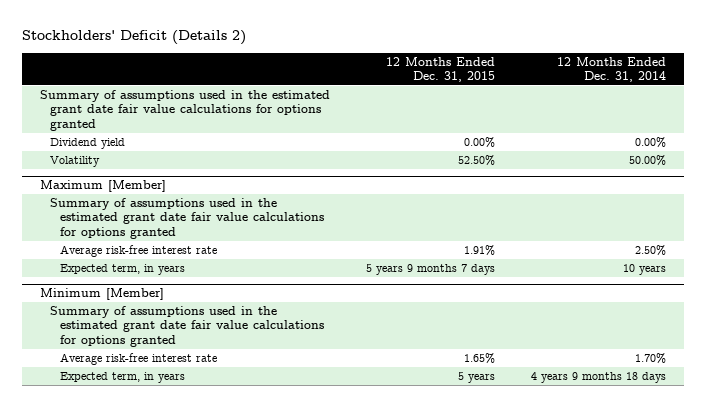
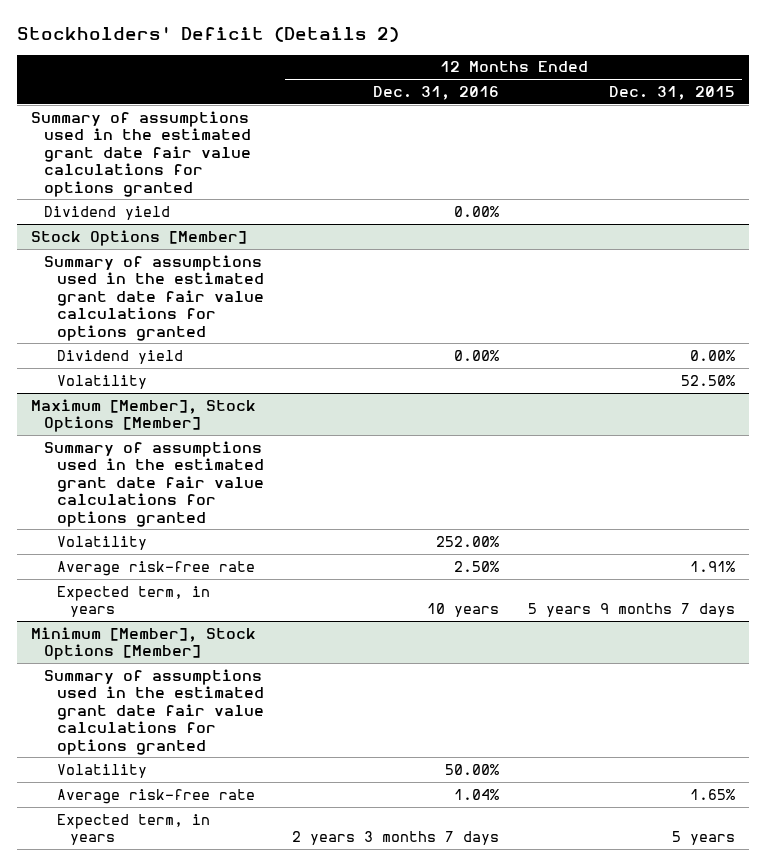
- | 12 Months Ended Dec. 31, 2015 | 12 Months Ended Dec. 31, 2014
+ | 12 Months Ended Dec. 31, 2016 | 12 Months Ended Dec. 31, 2015
+ Dividend yield | 0.00% |
+ Stock Options [Member]
+ Summary of assumptions used in the estimated grant date fair value calculations for options granted
- Maximum [Member]
+ Maximum [Member], Stock Options [Member]
- Average risk-free interest rate | 1.91% | 2.50%
+ Volatility | 252.00% |
+ Average risk-free rate | 2.50% | 1.91%
- Minimum [Member]
+ Minimum [Member], Stock Options [Member]
- Average risk-free interest rate | 1.65% | 1.70%
+ Volatility | 50.00% |
+ Average risk-free rate | 1.04% | 1.65%

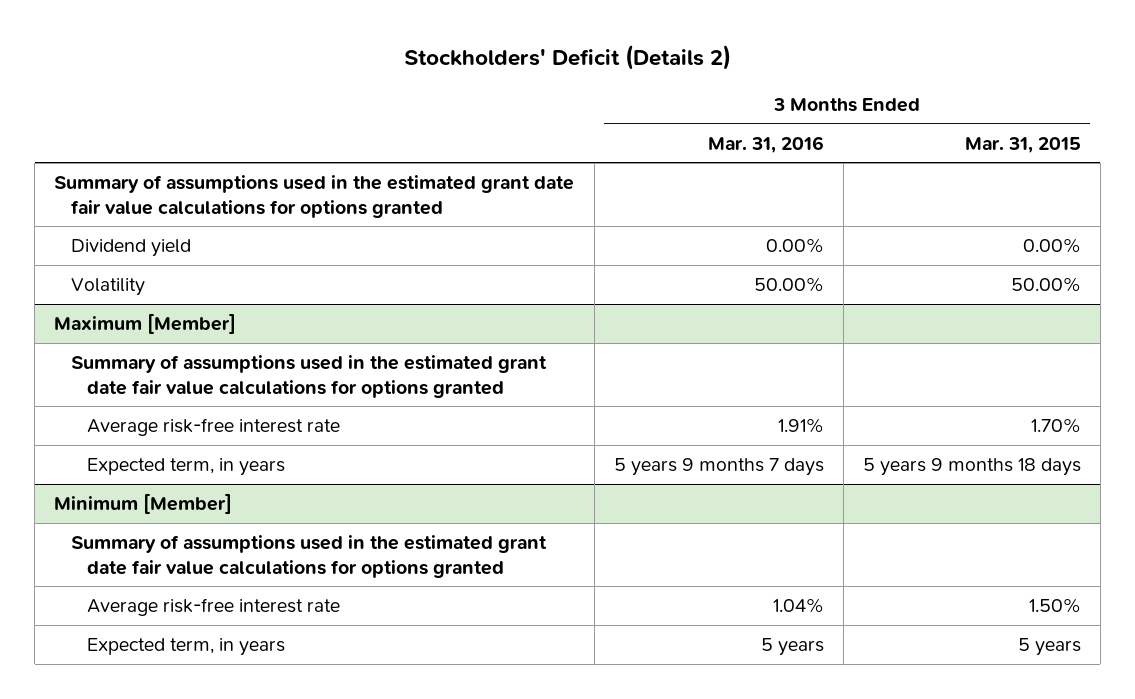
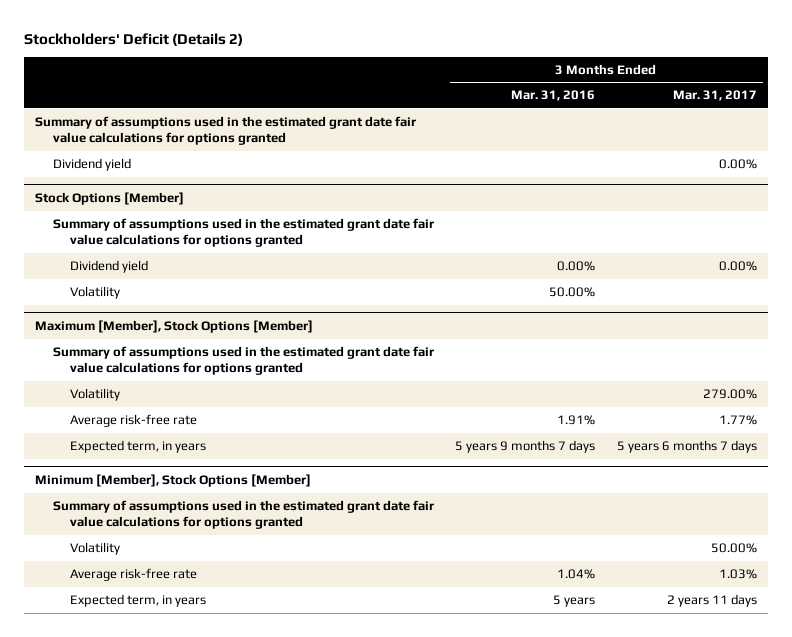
- | 3 Months Ended Mar. 31, 2016 | 3 Months Ended Mar. 31, 2015
+ | 3 Months Ended Mar. 31, 2016 | 3 Months Ended Mar. 31, 2017
+ Dividend yield | | 0.00%
+ Stock Options [Member]
+ Summary of assumptions used in the estimated grant date fair value calculations for options granted
- Maximum [Member]
+ Maximum [Member], Stock Options [Member]
- Average risk-free interest rate | 1.91% | 1.70%
+ Volatility | | 279.00%
+ Average risk-free rate | 1.91% | 1.77%
- Minimum [Member]
+ Minimum [Member], Stock Options [Member]
- Average risk-free interest rate | 1.04% | 1.50%
+ Volatility | | 50.00%
+ Average risk-free rate | 1.04% | 1.03%

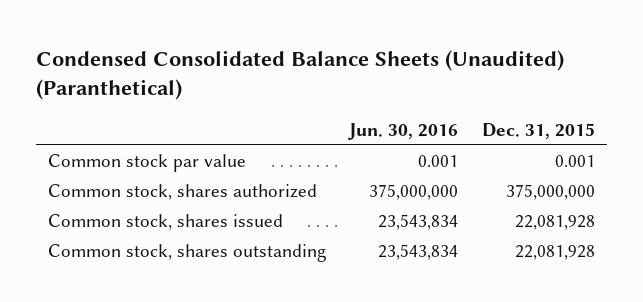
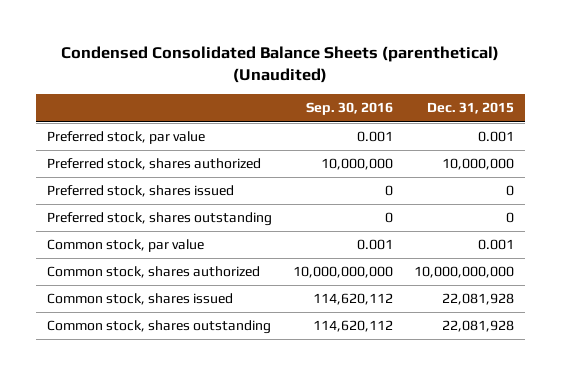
- Condensed Consolidated Balance Sheets (Unaudited) (Paranthetical)
+ Condensed Consolidated Balance Sheets (parenthetical) (Unaudited)
- | Jun. 30, 2016 | Dec. 31, 2015
+ | Sep. 30, 2016 | Dec. 31, 2015
- Common stock par value | 0.001 | 0.001
- Common stock, shares authorized | 375,000,000 | 375,000,000
+ Preferred stock, par value | 0.001 | 0.001
+ Preferred stock, shares authorized | 10,000,000 | 10,000,000
+ Preferred stock, shares issued | 0 | 0
+ Preferred stock, shares outstanding | 0 | 0
+ Common stock, par value | 0.001 | 0.001
+ Common stock, shares authorized | 10,000,000,000 | 10,000,000,000

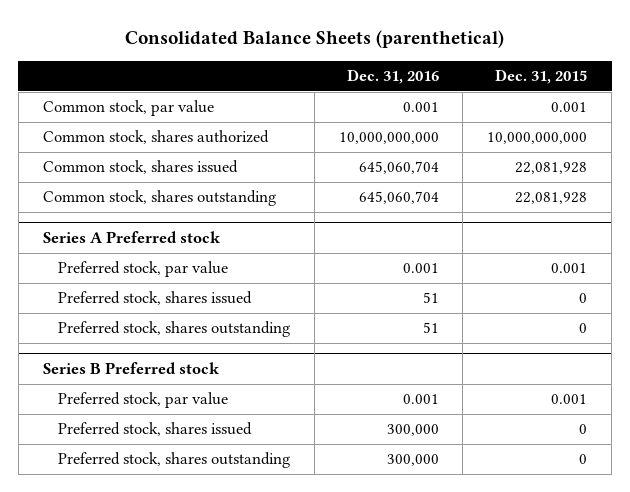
- Condensed Consolidated Balance Sheets (parenthetical) (Unaudited)
+ Consolidated Balance Sheets (parenthetical)
- | Sep. 30, 2016 | Dec. 31, 2015
+ | Dec. 31, 2016 | Dec. 31, 2015
- Preferred stock, par value | 0.001 | 0.001
- Preferred stock, shares authorized | 10,000,000 | 10,000,000
- Preferred stock, shares issued | 0 | 0
- Preferred stock, shares outstanding | 0 | 0
+ Series A Preferred stock
+ Preferred stock, par value | 0.001 | 0.001
+ Preferred stock, shares issued | 51 | 0
+ Preferred stock, shares outstanding | 51 | 0
+ Series B Preferred stock
+ Preferred stock, par value | 0.001 | 0.001
+ Preferred stock, shares issued | 300,000 | 0
+ Preferred stock, shares outstanding | 300,000 | 0

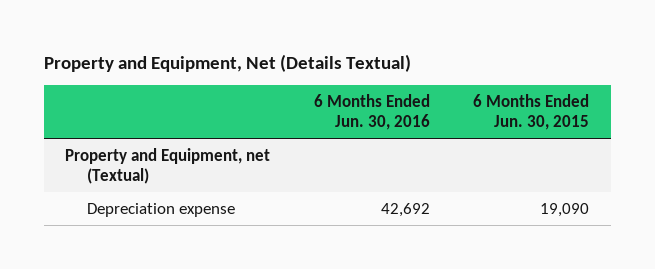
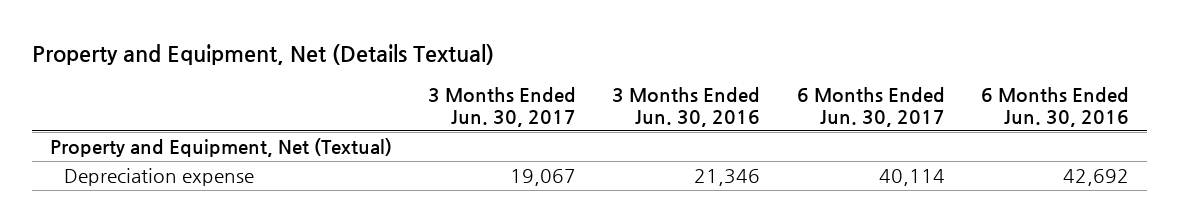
- | 6 Months Ended Jun. 30, 2016 | 6 Months Ended Jun. 30, 2015
+ | 3 Months Ended Jun. 30, 2017 | 3 Months Ended Jun. 30, 2016 | 6 Months Ended Jun. 30, 2017 | 6 Months Ended Jun. 30, 2016
- Property and Equipment, net (Textual)
+ Property and Equipment, Net (Textual)

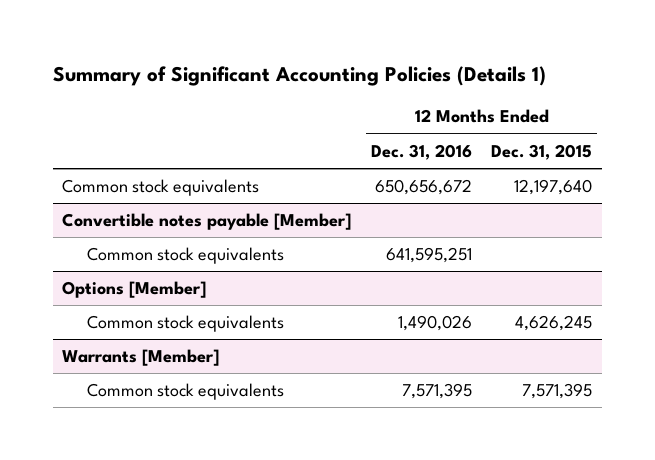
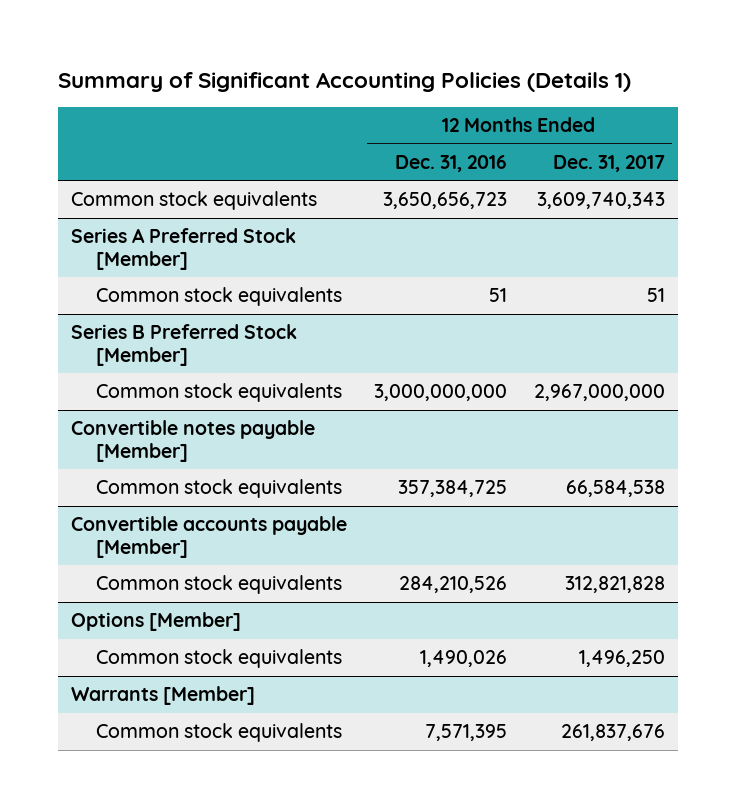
- | 12 Months Ended Dec. 31, 2016 | 12 Months Ended Dec. 31, 2015
+ | 12 Months Ended Dec. 31, 2016 | 12 Months Ended Dec. 31, 2017
- Common stock equivalents | 650,656,672 | 12,197,640
+ Common stock equivalents | 3,650,656,723 | 3,609,740,343
+ Series A Preferred Stock [Member]
+ Common stock equivalents | 51 | 51
+ Series B Preferred Stock [Member]
+ Common stock equivalents | 3,000,000,000 | 2,967,000,000
@ Convertible notes payable [Member]
- Common stock equivalents | 641,595,251 |
+ Common stock equivalents | 357,384,725 | 66,584,538
+ Convertible accounts payable [Member]
+ Common stock equivalents | 284,210,526 | 312,821,828

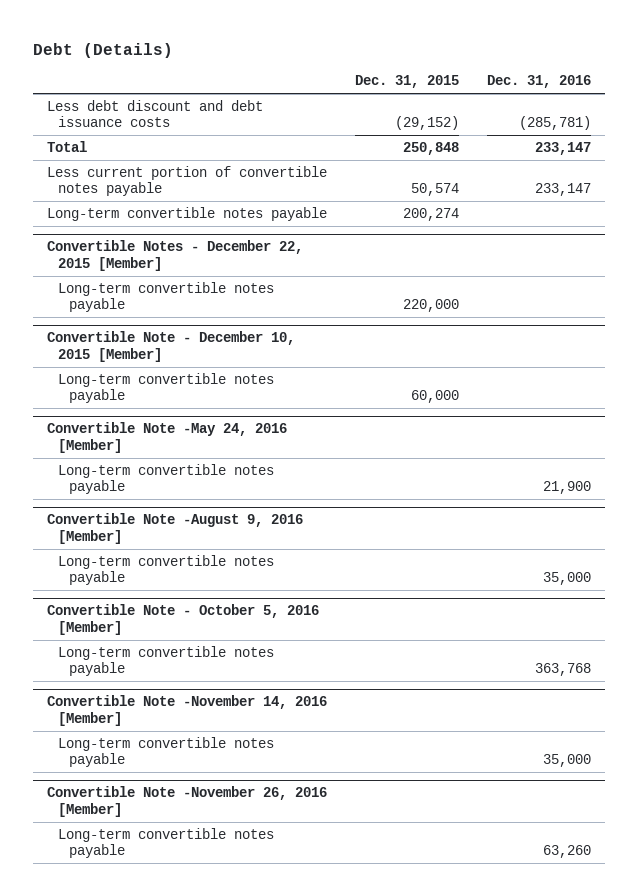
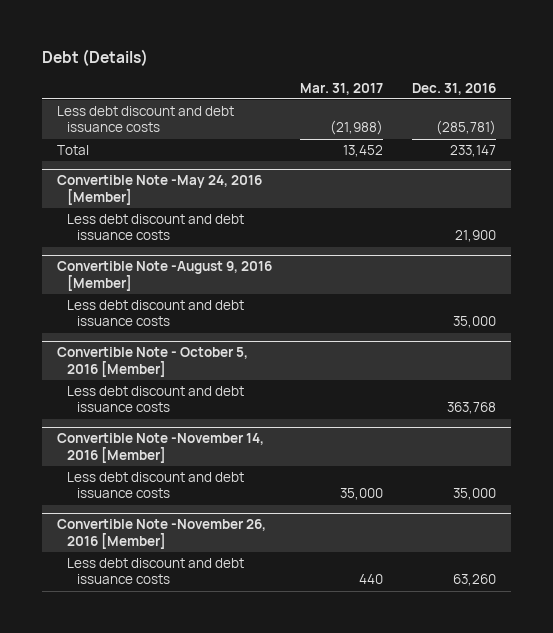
- | Dec. 31, 2015 | Dec. 31, 2016
+ | Mar. 31, 2017 | Dec. 31, 2016
- Less current portion of convertible notes payable | 50,574 | 233,147
- Long-term convertible notes payable | 200,274 |
- Convertible Notes - December 22, 2015 [Member]
- Long-term convertible notes payable | 220,000 |
- Convertible Note - December 10, 2015 [Member]
- Long-term convertible notes payable | 60,000 |
@ Convertible Note -May 24, 2016 [Member]
- Long-term convertible notes payable | | 21,900
+ Less debt discount and debt issuance costs | | 21,900
@ Convertible Note -August 9, 2016 [Member]
- Long-term convertible notes payable | | 35,000
+ Less debt discount and debt issuance costs | | 35,000
@ Convertible Note - October 5, 2016 [Member]
- Long-term convertible notes payable | | 363,768
+ Less debt discount and debt issuance costs | | 363,768
@ Convertible Note -November 14, 2016 [Member]
- Long-term convertible notes payable | | 35,000
+ Less debt discount and debt issuance costs | 35,000 | 35,000
@ Convertible Note -November 26, 2016 [Member]
- Long-term convertible notes payable | | 63,260
+ Less debt discount and debt issuance costs | 440 | 63,260

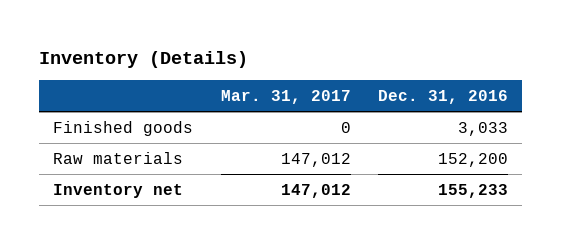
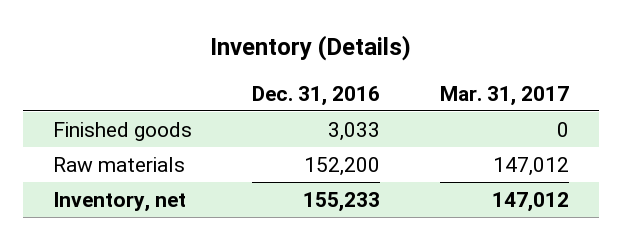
- | Mar. 31, 2017 | Dec. 31, 2016
+ | Dec. 31, 2016 | Mar. 31, 2017
- Inventory net | 147,012 | 155,233
+ Inventory, net | 155,233 | 147,012

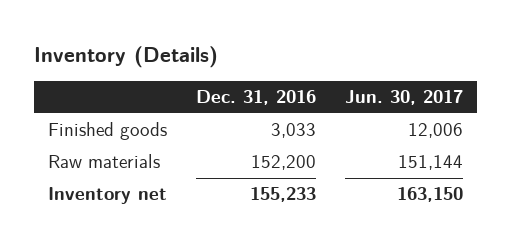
- | Dec. 31, 2016 | Mar. 31, 2017
+ | Dec. 31, 2016 | Jun. 30, 2017
- Inventory, net | 155,233 | 147,012
+ Inventory net | 155,233 | 163,150

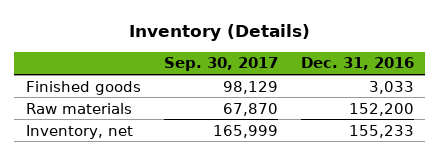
- | Dec. 31, 2016 | Jun. 30, 2017
+ | Sep. 30, 2017 | Dec. 31, 2016
- Inventory net | 155,233 | 163,150
+ Inventory, net | 165,999 | 155,233

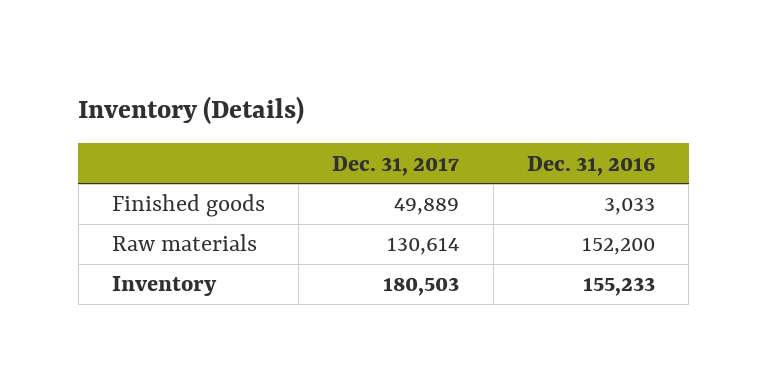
- | Sep. 30, 2017 | Dec. 31, 2016
+ | Dec. 31, 2017 | Dec. 31, 2016
- Inventory, net | 165,999 | 155,233
+ Inventory | 180,503 | 155,233

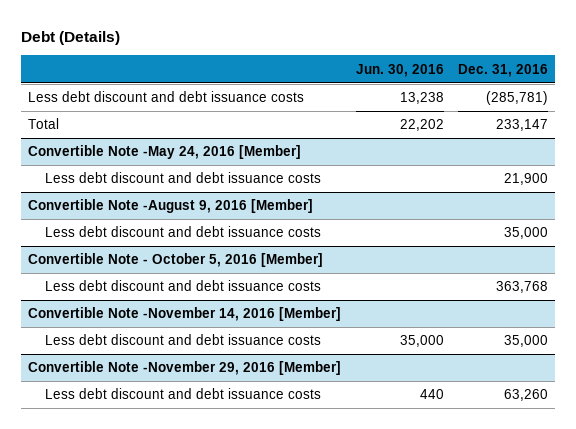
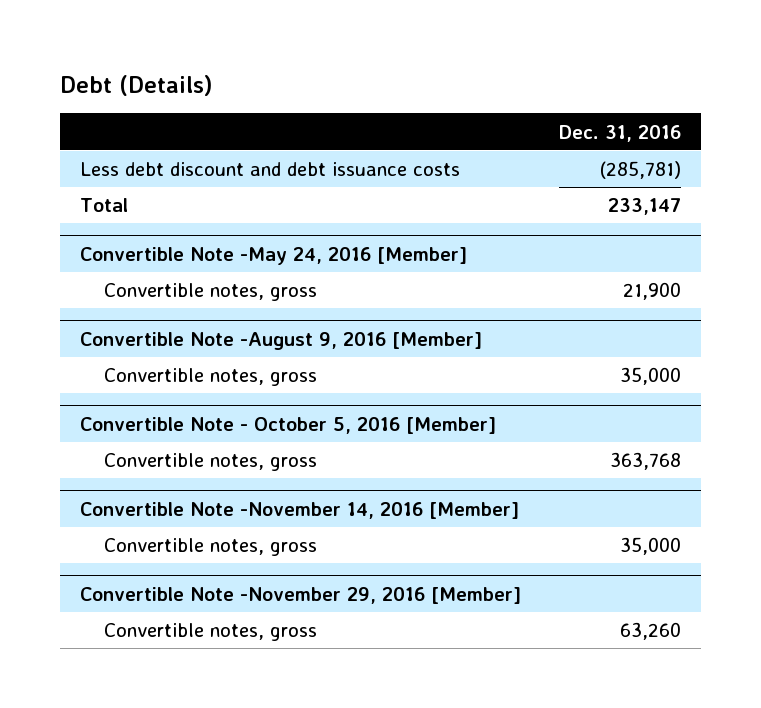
- | Jun. 30, 2016 | Dec. 31, 2016
+ | Dec. 31, 2016
@ Convertible Note -May 24, 2016 [Member]
- Less debt discount and debt issuance costs | | 21,900
+ Convertible notes, gross | 21,900
@ Convertible Note -August 9, 2016 [Member]
- Less debt discount and debt issuance costs | | 35,000
+ Convertible notes, gross | 35,000
@ Convertible Note - October 5, 2016 [Member]
- Less debt discount and debt issuance costs | | 363,768
+ Convertible notes, gross | 363,768
@ Convertible Note -November 14, 2016 [Member]
- Less debt discount and debt issuance costs | 35,000 | 35,000
+ Convertible notes, gross | 35,000
@ Convertible Note -November 29, 2016 [Member]
- Less debt discount and debt issuance costs | 440 | 63,260
+ Convertible notes, gross | 63,260

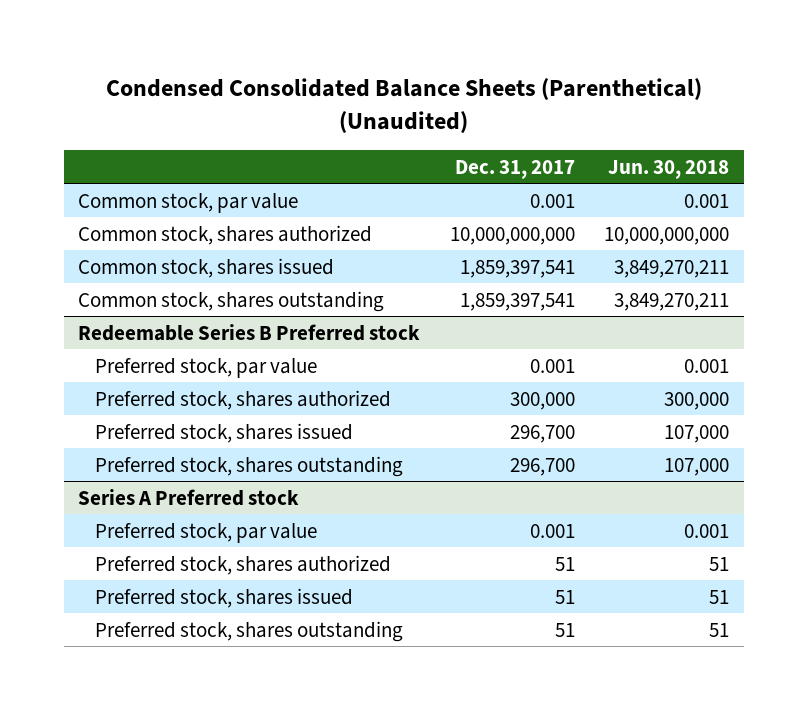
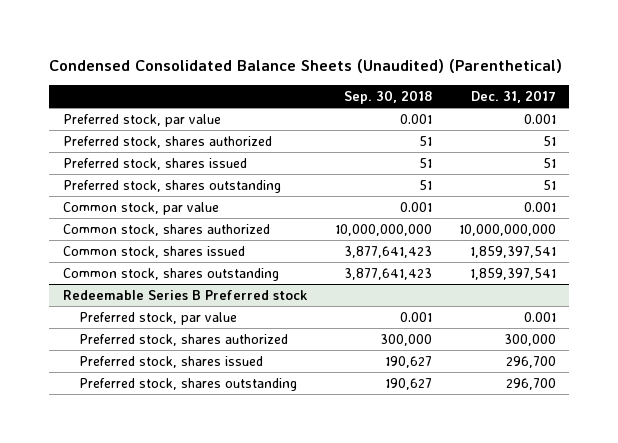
- Condensed Consolidated Balance Sheets (Parenthetical) (Unaudited)
+ Condensed Consolidated Balance Sheets (Unaudited) (Parenthetical)
- | Dec. 31, 2017 | Jun. 30, 2018
+ | Sep. 30, 2018 | Dec. 31, 2017
+ Preferred stock, par value | 0.001 | 0.001
+ Preferred stock, shares authorized | 51 | 51
+ Preferred stock, shares issued | 51 | 51
+ Preferred stock, shares outstanding | 51 | 51
- Series A Preferred stock
- Preferred stock, par value | 0.001 | 0.001
- Preferred stock, shares authorized | 51 | 51
- Preferred stock, shares issued | 51 | 51
- Preferred stock, shares outstanding | 51 | 51

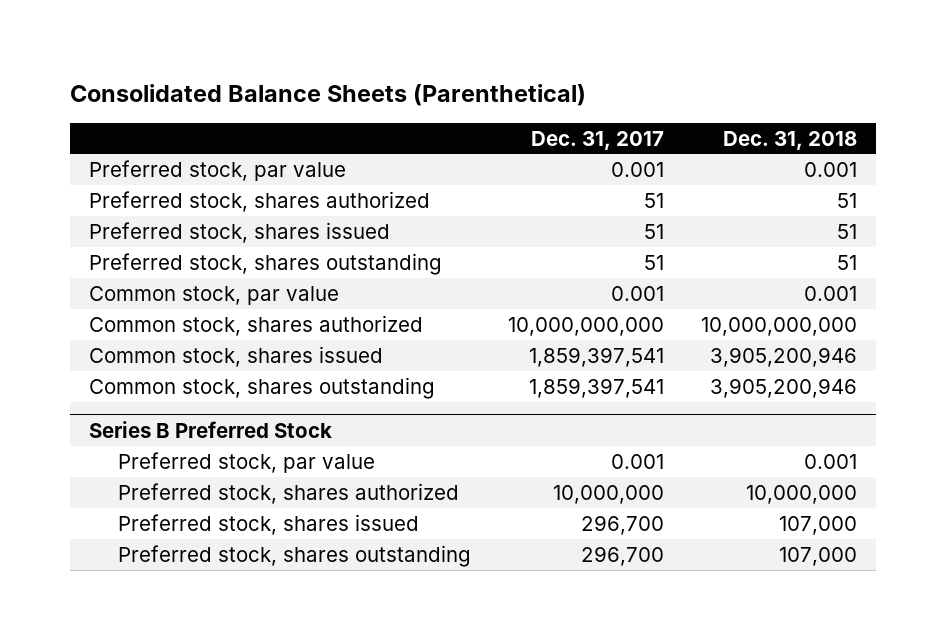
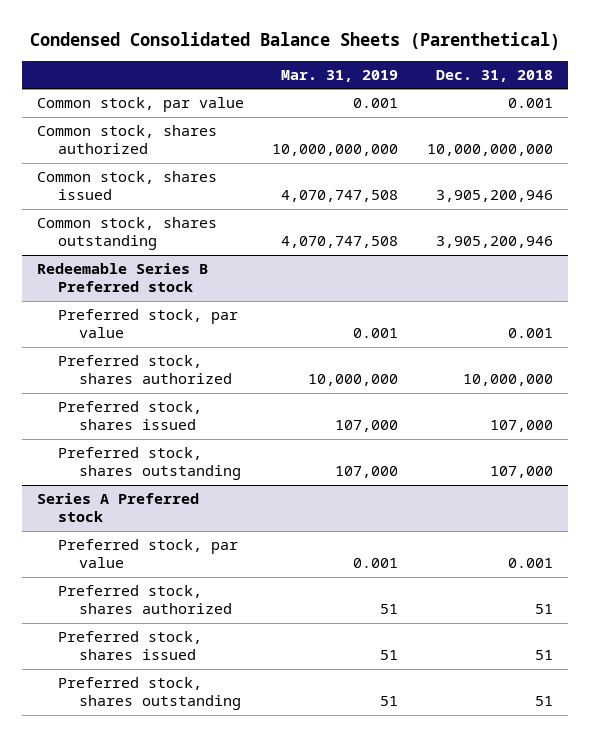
- Consolidated Balance Sheets (Parenthetical)
+ Condensed Consolidated Balance Sheets (Parenthetical)
- | Dec. 31, 2017 | Dec. 31, 2018
+ | Mar. 31, 2019 | Dec. 31, 2018
- Preferred stock, par value | 0.001 | 0.001
- Preferred stock, shares authorized | 51 | 51
- Preferred stock, shares issued | 51 | 51
- Preferred stock, shares outstanding | 51 | 51
- Series B Preferred Stock
+ Redeemable Series B Preferred stock
+ Series A Preferred stock
+ Preferred stock, par value | 0.001 | 0.001
+ Preferred stock, shares authorized | 51 | 51
+ Preferred stock, shares issued | 51 | 51
+ Preferred stock, shares outstanding | 51 | 51

